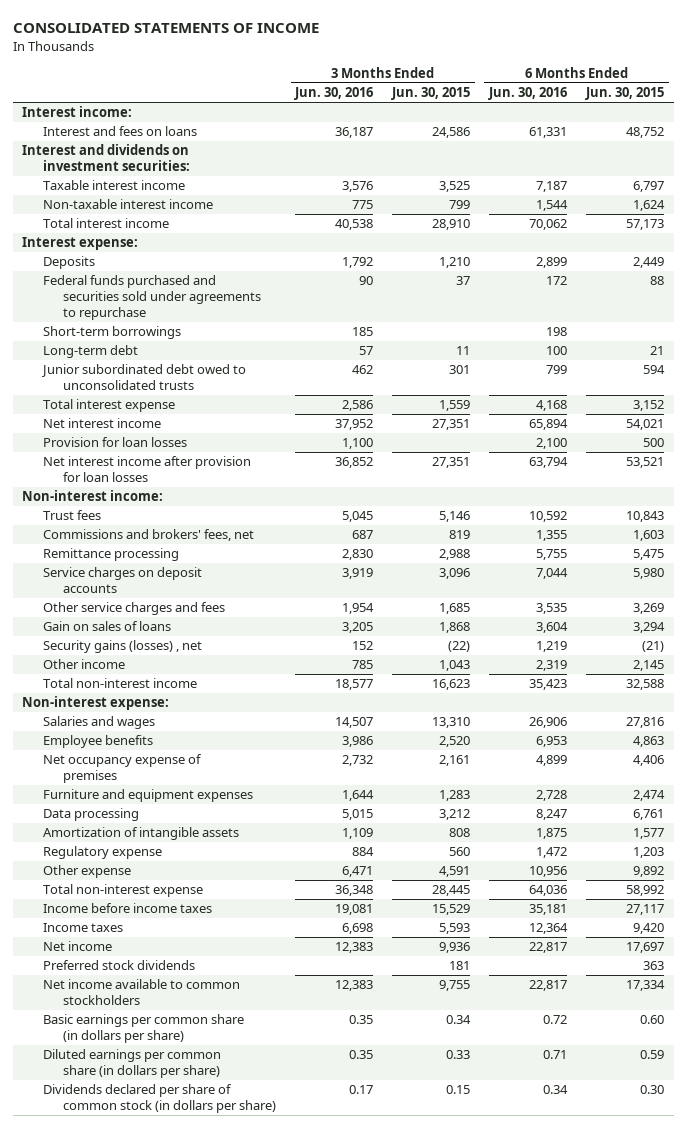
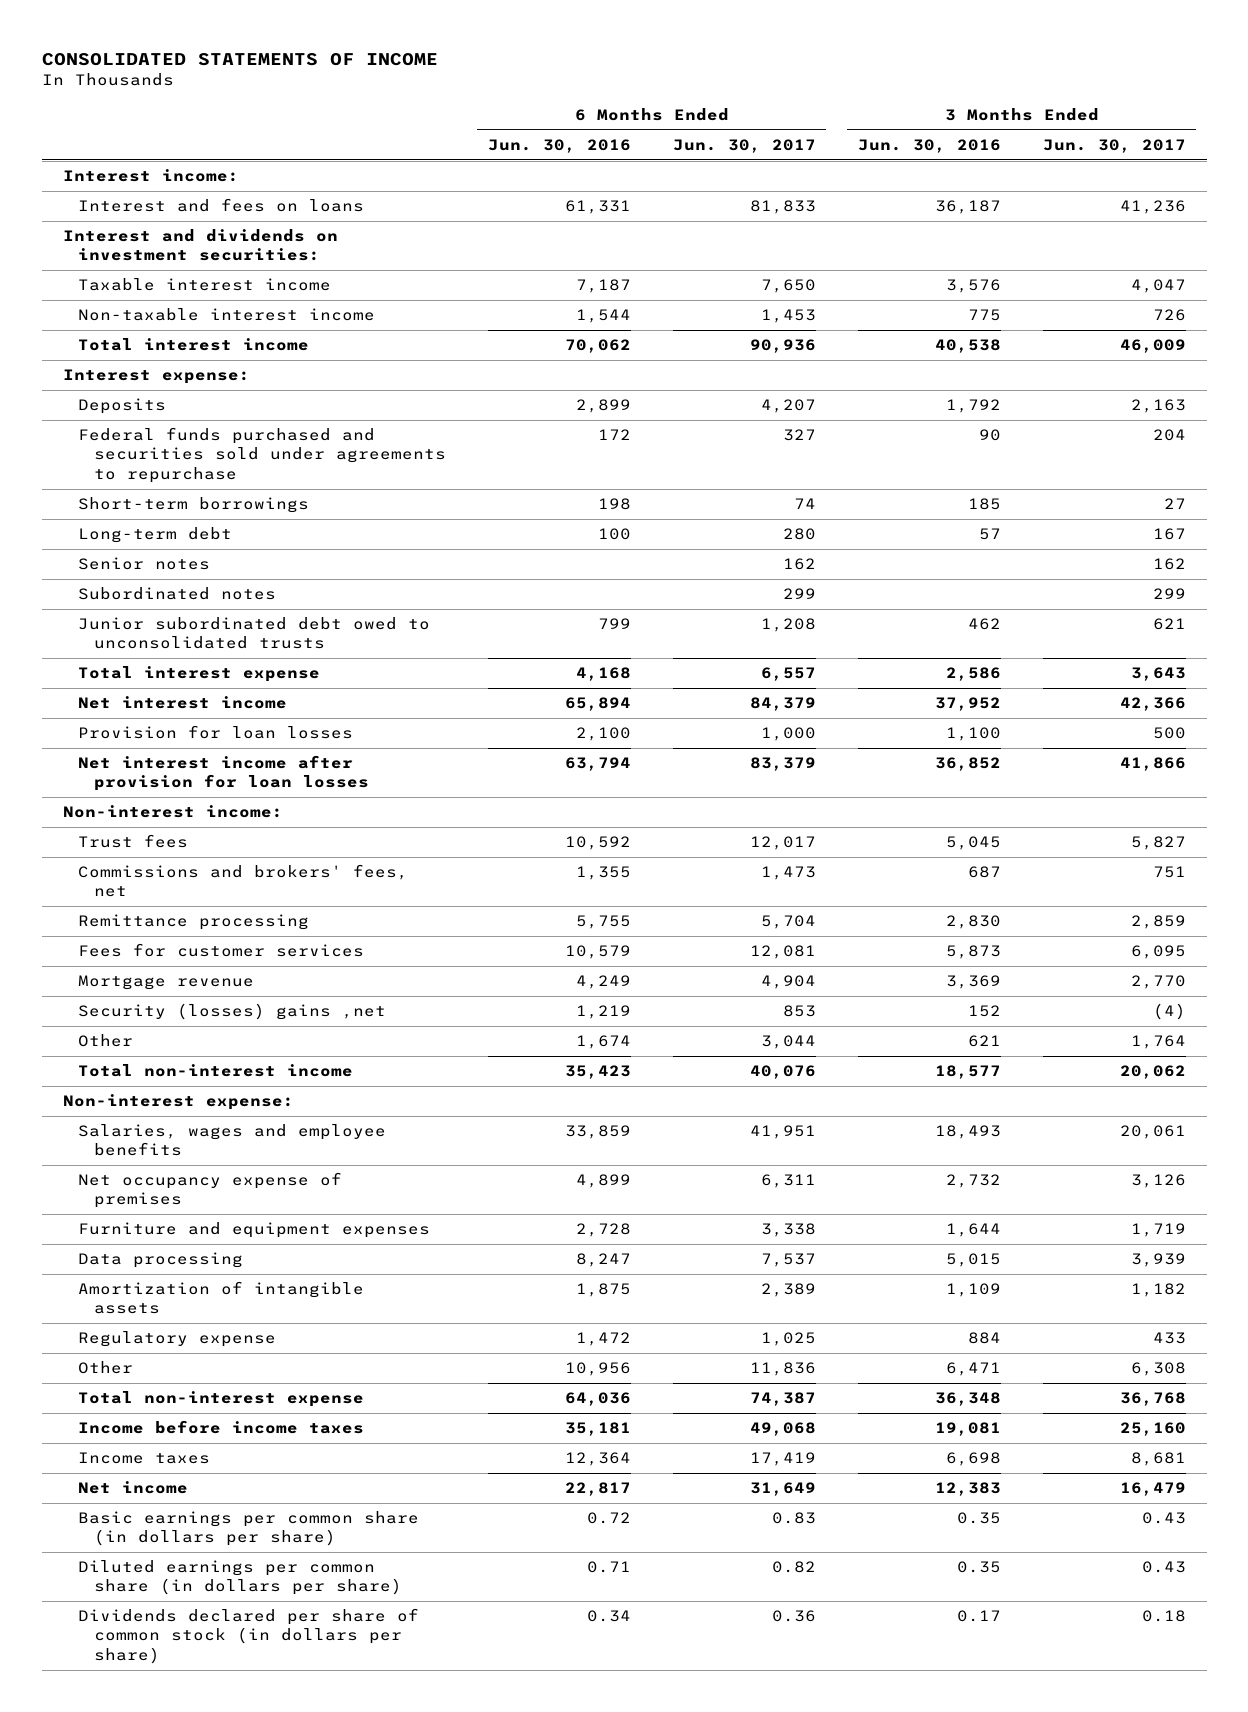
- | 3 Months Ended Jun. 30, 2016 | 3 Months Ended Jun. 30, 2015 | 6 Months Ended Jun. 30, 2016 | 6 Months Ended Jun. 30, 2015
+ | 6 Months Ended Jun. 30, 2016 | 6 Months Ended Jun. 30, 2017 | 3 Months Ended Jun. 30, 2016 | 3 Months Ended Jun. 30, 2017
+ Senior notes | | 162 | | 162
+ Subordinated notes | | 299 | | 299
- Service charges on deposit accounts | 3,919 | 3,096 | 7,044 | 5,980
- Other service charges and fees | 1,954 | 1,685 | 3,535 | 3,269
- Gain on sales of loans | 3,205 | 1,868 | 3,604 | 3,294
- Security gains (losses) , net | 152 | (22) | 1,219 | (21)
- Other income | 785 | 1,043 | 2,319 | 2,145
+ Fees for customer services | 10,579 | 12,081 | 5,873 | 6,095
+ Mortgage revenue | 4,249 | 4,904 | 3,369 | 2,770
+ Security (losses) gains ,net | 1,219 | 853 | 152 | (4)
+ Other | 1,674 | 3,044 | 621 | 1,764
- Salaries and wages | 14,507 | 13,310 | 26,906 | 27,816
- Employee benefits | 3,986 | 2,520 | 6,953 | 4,863
+ Salaries, wages and employee benefits | 33,859 | 41,951 | 18,493 | 20,061
- Other expense | 6,471 | 4,591 | 10,956 | 9,892
+ Other | 10,956 | 11,836 | 6,471 | 6,308
- Preferred stock dividends | | 181 | | 363
- Net income available to common stockholders | 12,383 | 9,755 | 22,817 | 17,334

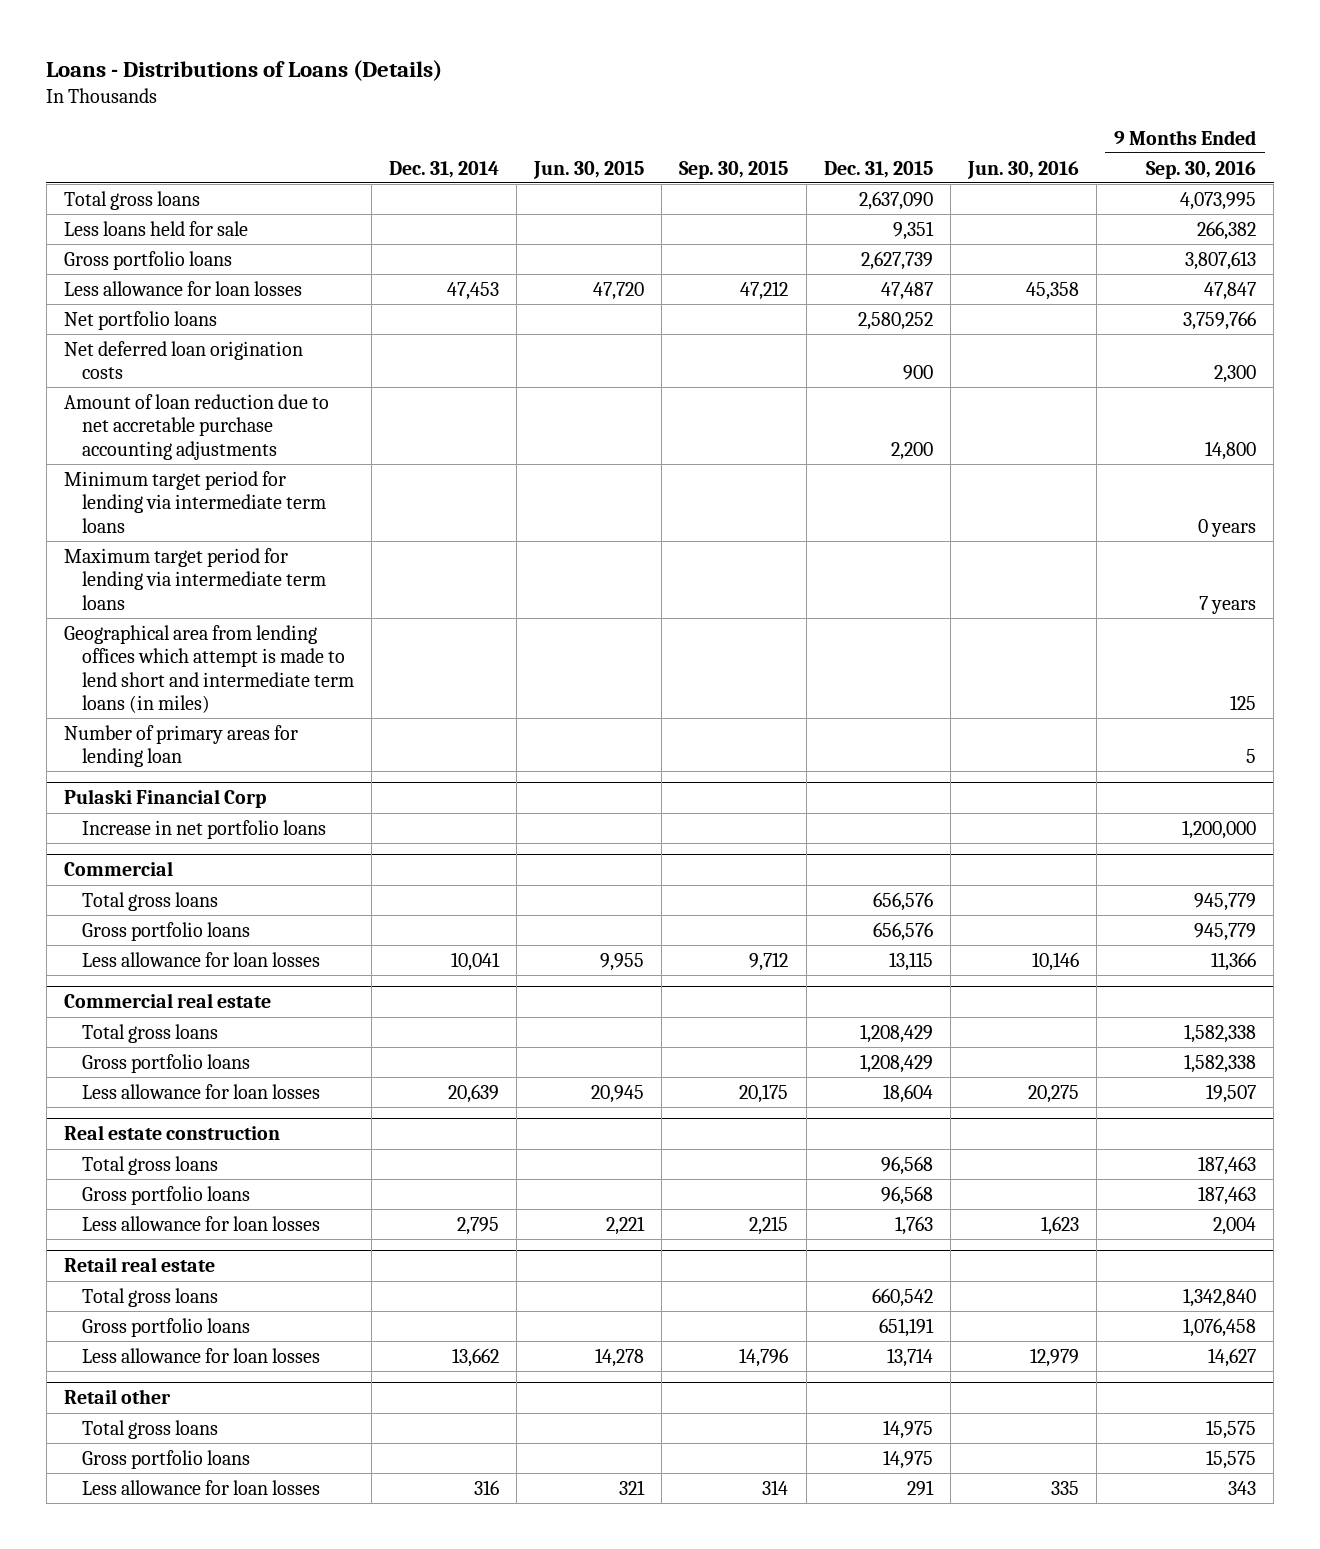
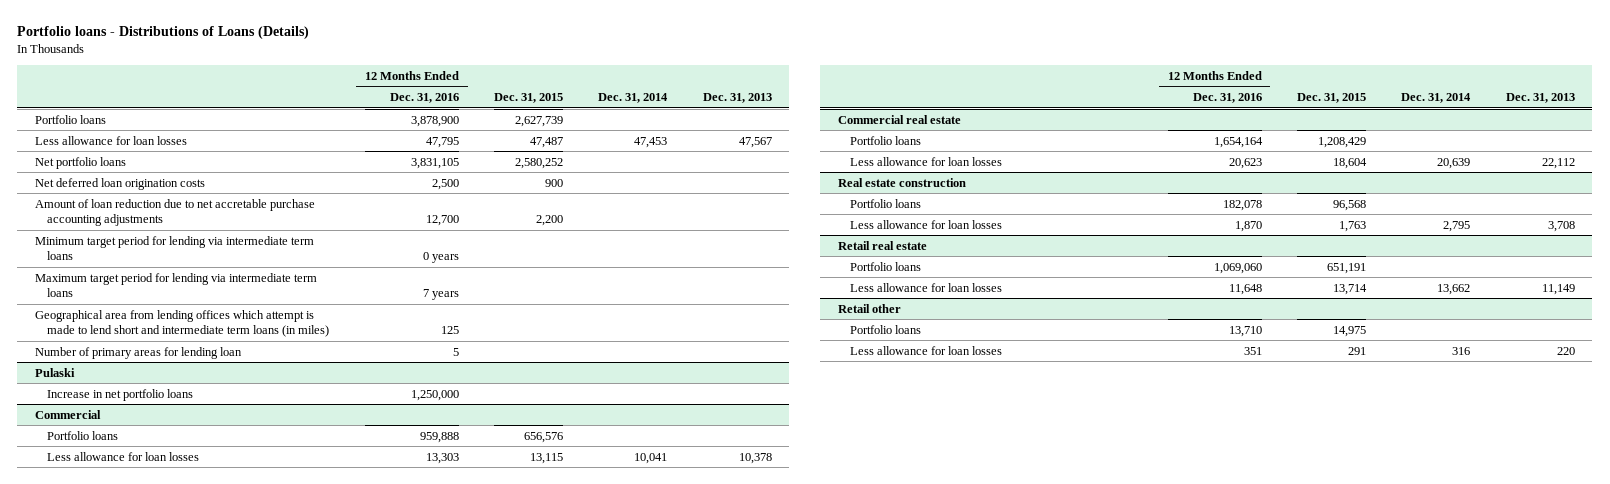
- Loans - Distributions of Loans (Details)
+ Portfolio loans - Distributions of Loans (Details)
- | Dec. 31, 2014 | Jun. 30, 2015 | Sep. 30, 2015 | Dec. 31, 2015 | Jun. 30, 2016 | 9 Months Ended Sep. 30, 2016
+ | 12 Months Ended Dec. 31, 2016 | Dec. 31, 2015 | Dec. 31, 2014 | Dec. 31, 2013
- Total gross loans | | | | 2,637,090 | | 4,073,995
- Less loans held for sale | | | | 9,351 | | 266,382
- Gross portfolio loans | | | | 2,627,739 | | 3,807,613
+ Portfolio loans | 3,878,900 | 2,627,739 | |
- Pulaski Financial Corp
+ Pulaski
@ Commercial
- Total gross loans | | | | 656,576 | | 945,779
- Gross portfolio loans | | | | 656,576 | | 945,779
+ Portfolio loans | 959,888 | 656,576 | |
@ Commercial real estate
- Total gross loans | | | | 1,208,429 | | 1,582,338
- Gross portfolio loans | | | | 1,208,429 | | 1,582,338
+ Portfolio loans | 1,654,164 | 1,208,429 | |
@ Real estate construction
- Total gross loans | | | | 96,568 | | 187,463
- Gross portfolio loans | | | | 96,568 | | 187,463
+ Portfolio loans | 182,078 | 96,568 | |
@ Retail real estate
- Total gross loans | | | | 660,542 | | 1,342,840
- Gross portfolio loans | | | | 651,191 | | 1,076,458
+ Portfolio loans | 1,069,060 | 651,191 | |
@ Retail other
- Total gross loans | | | | 14,975 | | 15,575
- Gross portfolio loans | | | | 14,975 | | 15,575
+ Portfolio loans | 13,710 | 14,975 | |

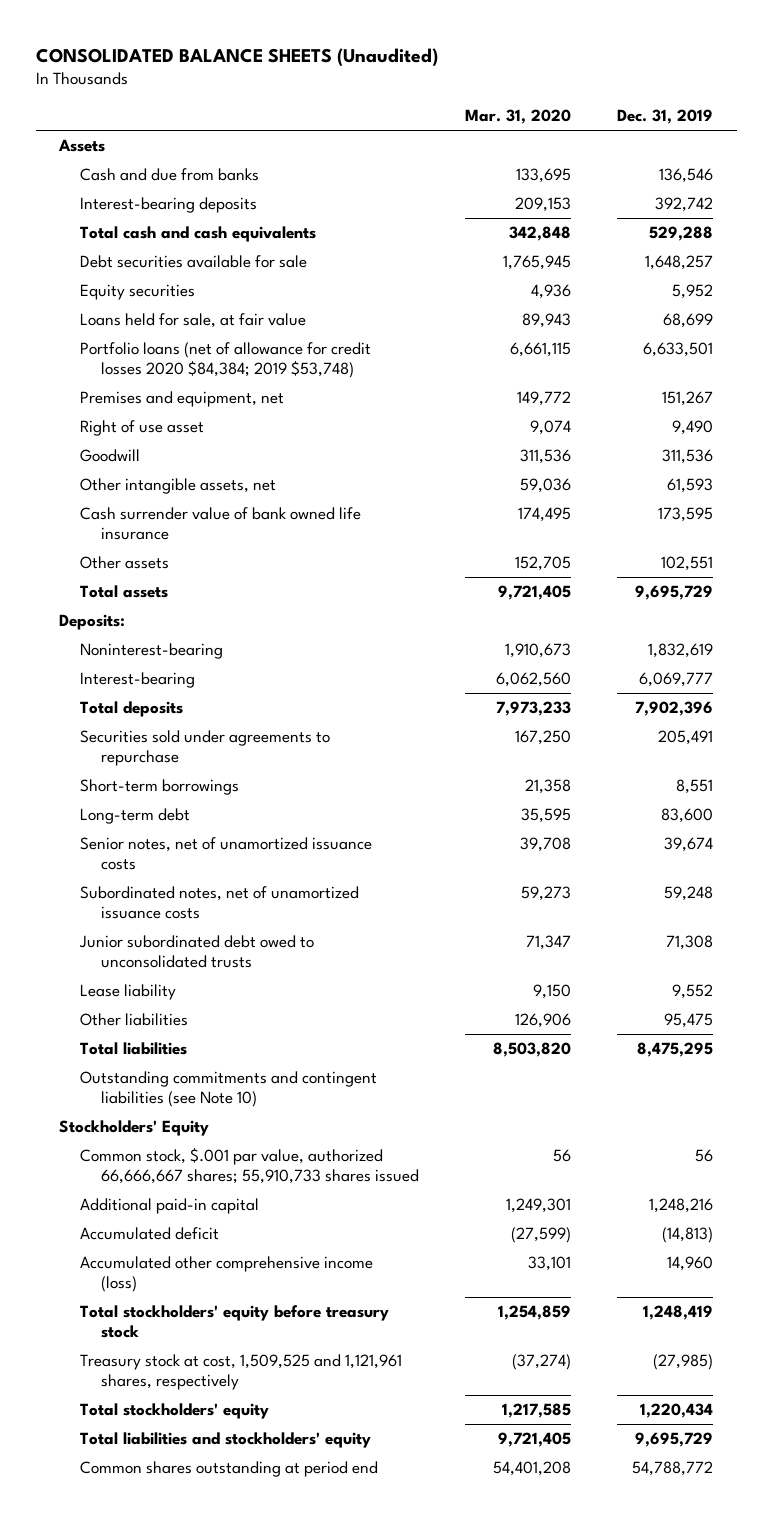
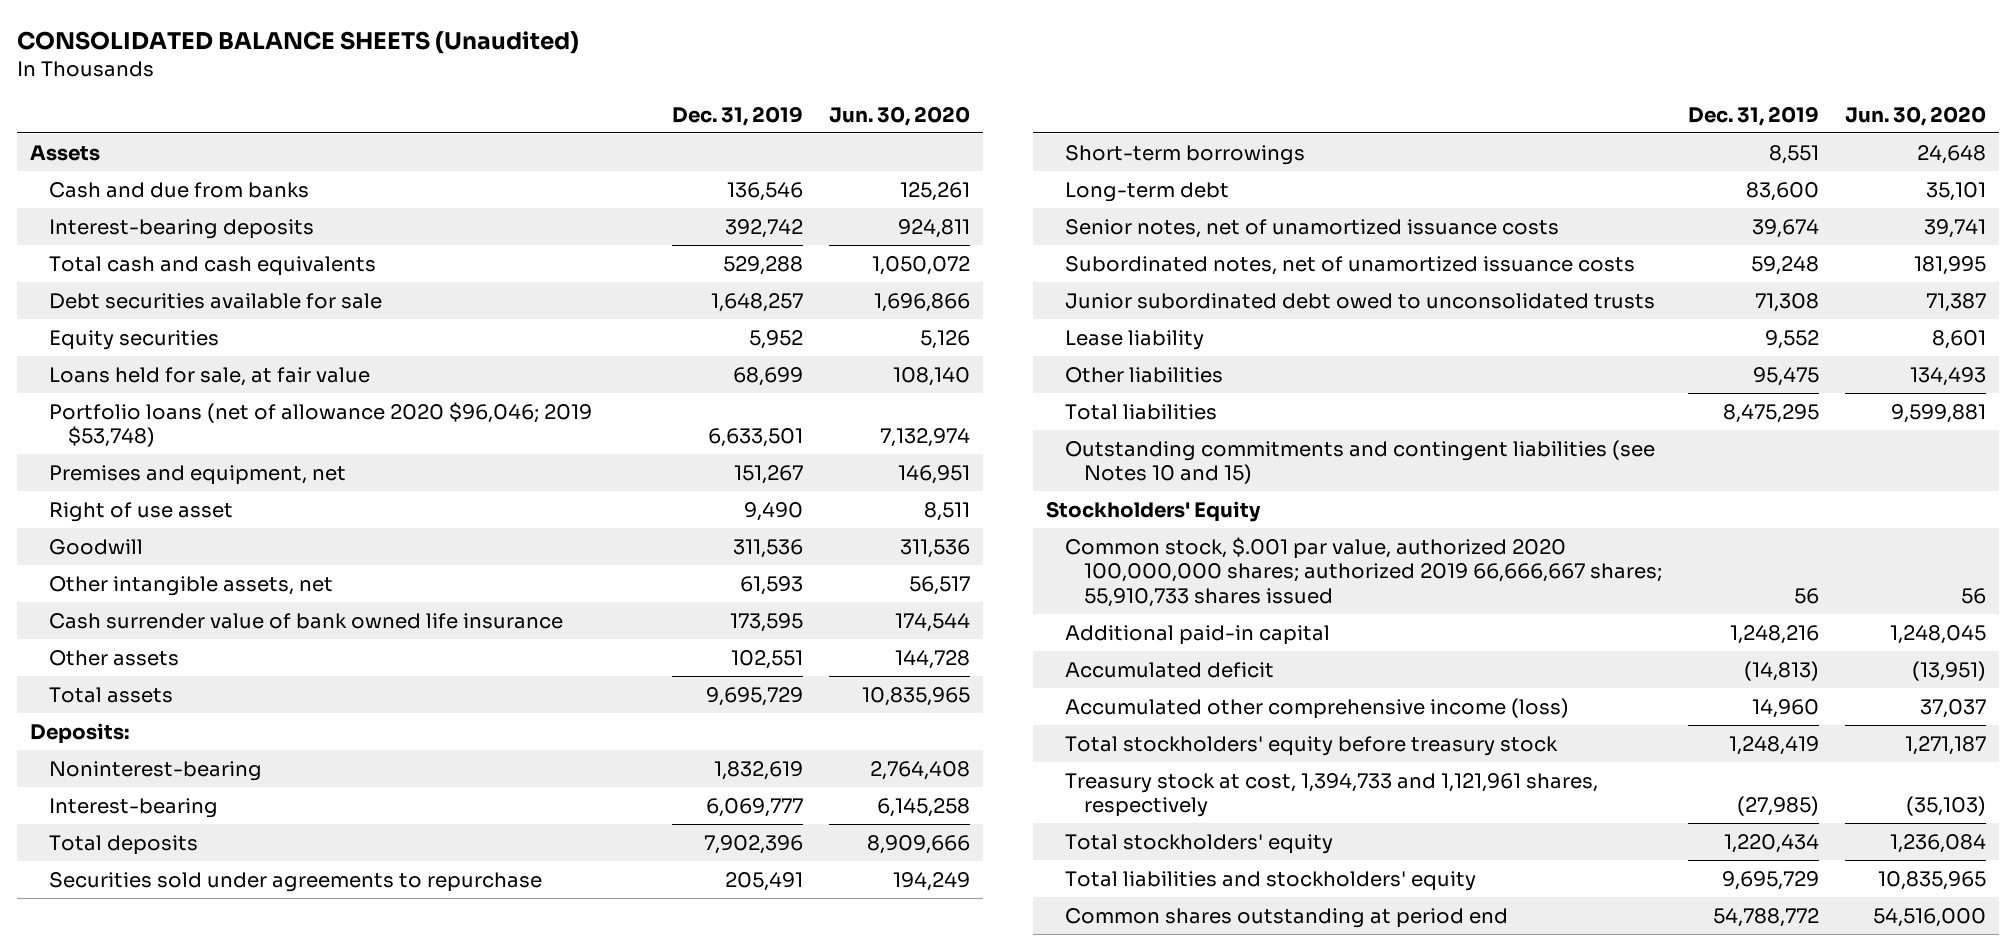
- | Mar. 31, 2020 | Dec. 31, 2019
+ | Dec. 31, 2019 | Jun. 30, 2020
- Portfolio loans (net of allowance for credit losses 2020 $84,384; 2019 $53,748) | 6,661,115 | 6,633,501
+ Portfolio loans (net of allowance 2020 $96,046; 2019 $53,748) | 6,633,501 | 7,132,974
- Outstanding commitments and contingent liabilities (see Note 10)
+ Outstanding commitments and contingent liabilities (see Notes 10 and 15)
- Common stock, $.001 par value, authorized 66,666,667 shares; 55,910,733 shares issued | 56 | 56
+ Common stock, $.001 par value, authorized 2020 100,000,000 shares; authorized 2019 66,666,667 shares; 55,910,733 shares issued | 56 | 56
- Treasury stock at cost, 1,509,525 and 1,121,961 shares, respectively | (37,274) | (27,985)
+ Treasury stock at cost, 1,394,733 and 1,121,961 shares, respectively | (27,985) | (35,103)

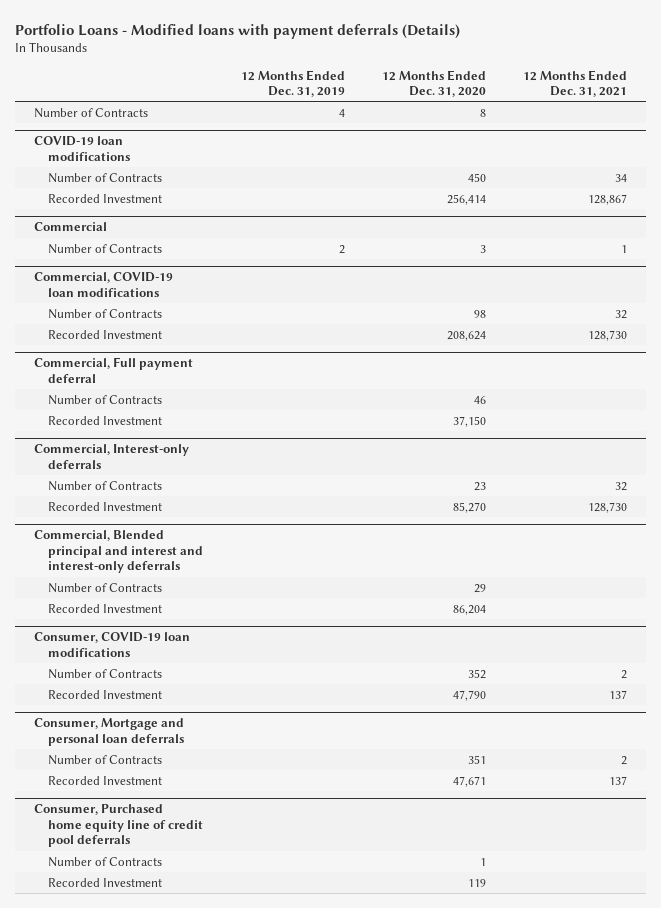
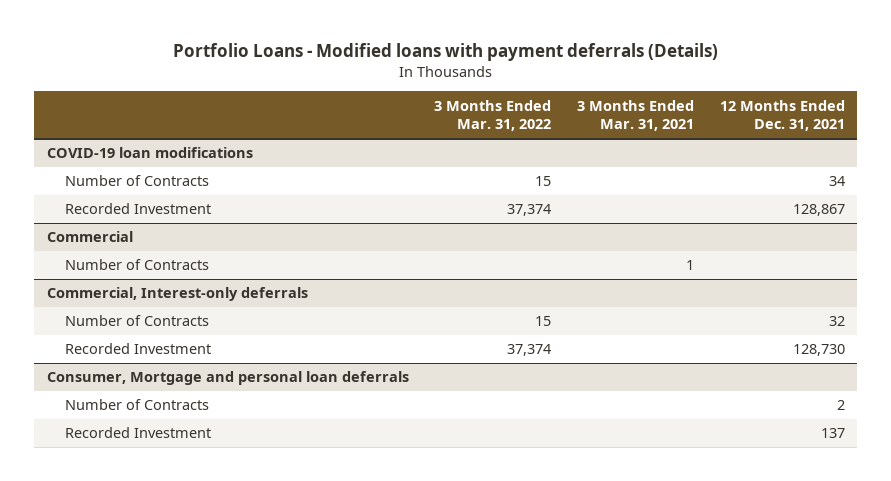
- | 12 Months Ended Dec. 31, 2019 | 12 Months Ended Dec. 31, 2020 | 12 Months Ended Dec. 31, 2021
+ | 3 Months Ended Mar. 31, 2022 | 3 Months Ended Mar. 31, 2021 | 12 Months Ended Dec. 31, 2021
- Number of Contracts | 4 | 8 |
@ Commercial
- Number of Contracts | 2 | 3 | 1
- Commercial, COVID-19 loan modifications
- Number of Contracts | | 98 | 32
- Recorded Investment | | 208,624 | 128,730
- Commercial, Full payment deferral
- Recorded Investment | | 37,150 |
- Commercial, Blended principal and interest and interest-only deferrals
- Number of Contracts | | 29 |
- Recorded Investment | | 86,204 |
- Consumer, COVID-19 loan modifications
- Number of Contracts | | 352 | 2
- Recorded Investment | | 47,790 | 137
- Consumer, Purchased home equity line of credit pool deferrals
- Number of Contracts | | 1 |
- Recorded Investment | | 119 |

